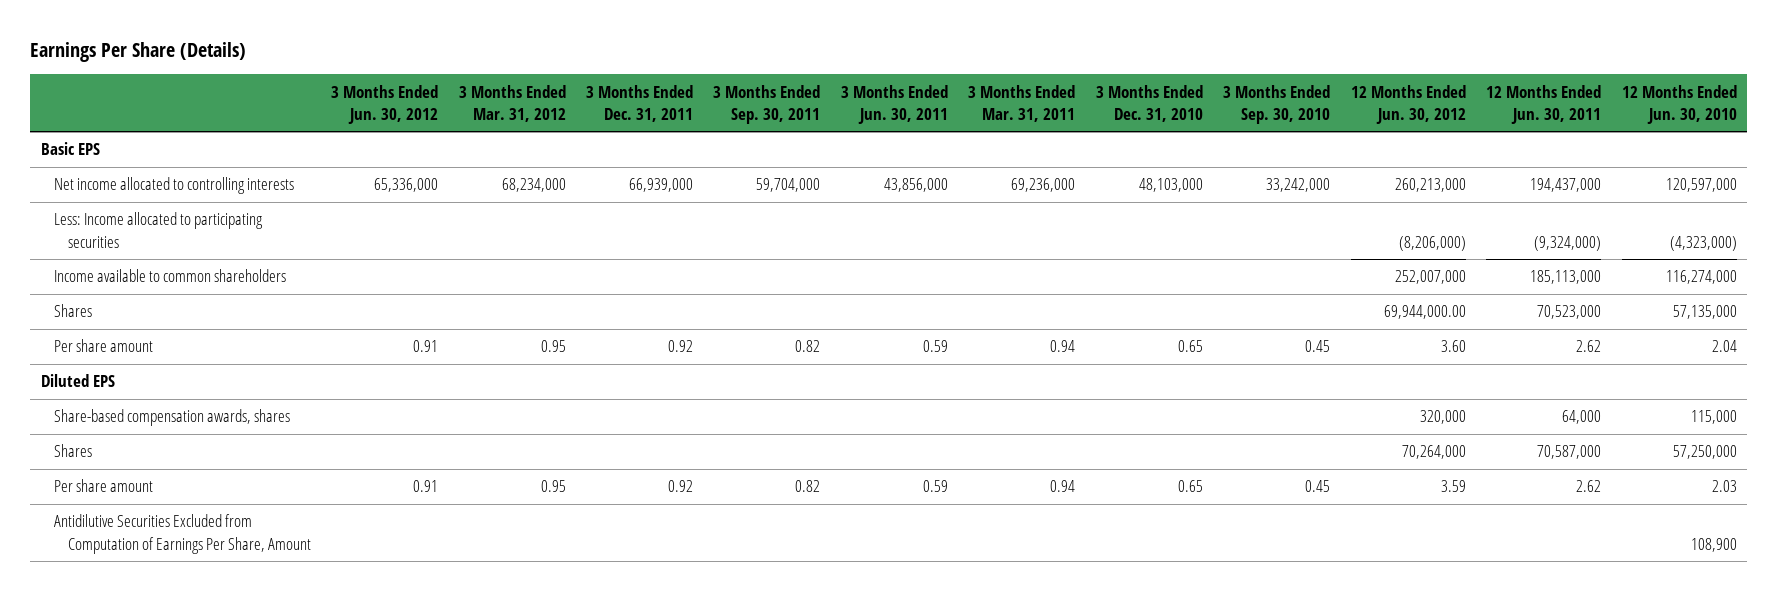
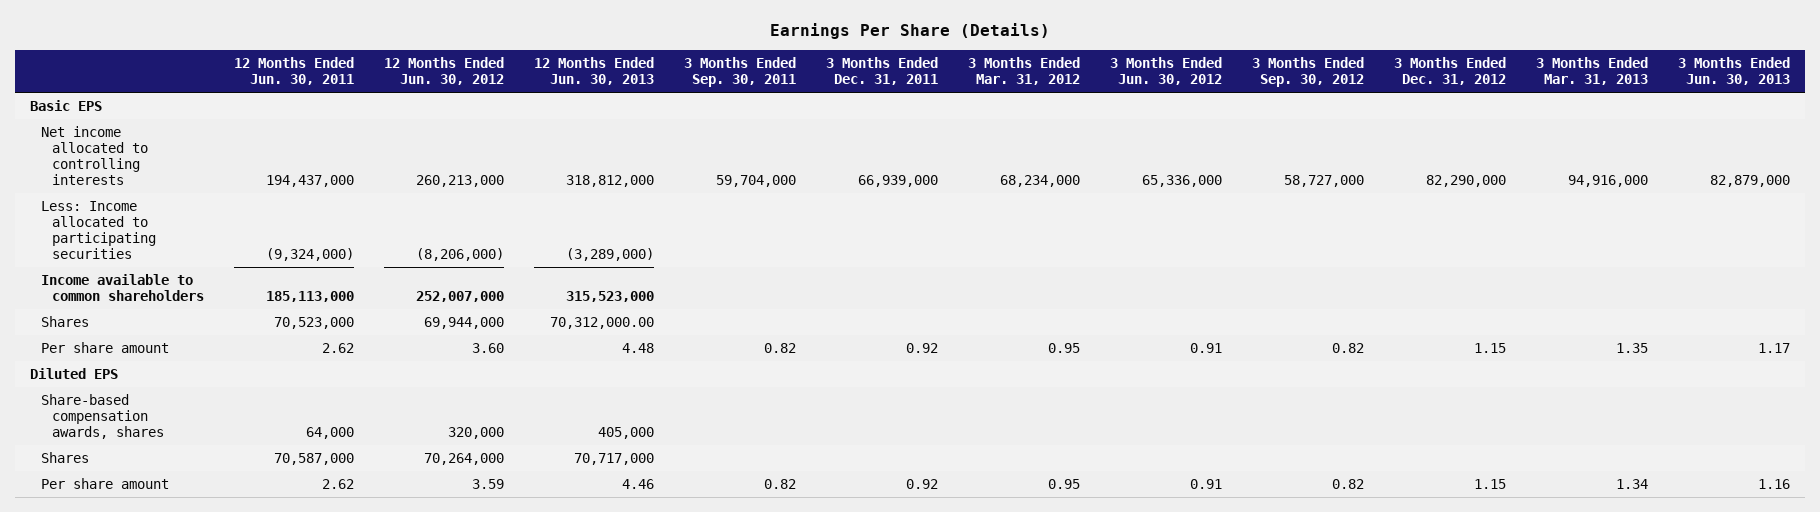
- | 3 Months Ended Jun. 30, 2012 | 3 Months Ended Mar. 31, 2012 | 3 Months Ended Dec. 31, 2011 | 3 Months Ended Sep. 30, 2011 | 3 Months Ended Jun. 30, 2011 | 3 Months Ended Mar. 31, 2011 | 3 Months Ended Dec. 31, 2010 | 3 Months Ended Sep. 30, 2010 | 12 Months Ended Jun. 30, 2012 | 12 Months Ended Jun. 30, 2011 | 12 Months Ended Jun. 30, 2010
+ | 12 Months Ended Jun. 30, 2011 | 12 Months Ended Jun. 30, 2012 | 12 Months Ended Jun. 30, 2013 | 3 Months Ended Sep. 30, 2011 | 3 Months Ended Dec. 31, 2011 | 3 Months Ended Mar. 31, 2012 | 3 Months Ended Jun. 30, 2012 | 3 Months Ended Sep. 30, 2012 | 3 Months Ended Dec. 31, 2012 | 3 Months Ended Mar. 31, 2013 | 3 Months Ended Jun. 30, 2013
- Shares | | | | | | | | | 69,944,000.00 | 70,523,000 | 57,135,000
+ Shares | 70,523,000 | 69,944,000 | 70,312,000.00 | | | | | | | |
- Antidilutive Securities Excluded from Computation of Earnings Per Share, Amount | | | | | | | | | | | 108,900

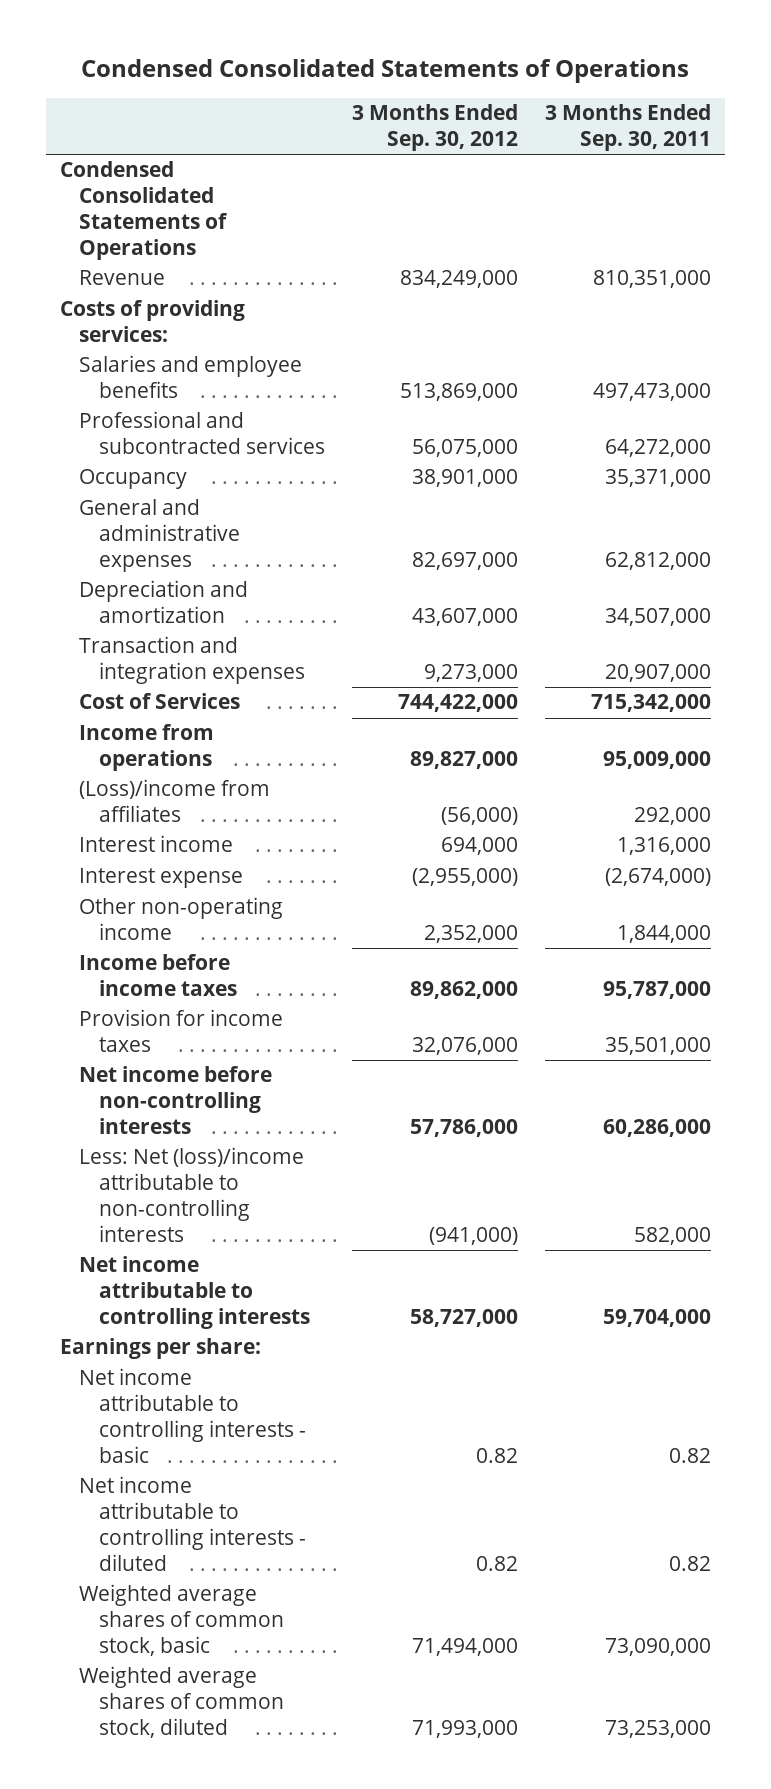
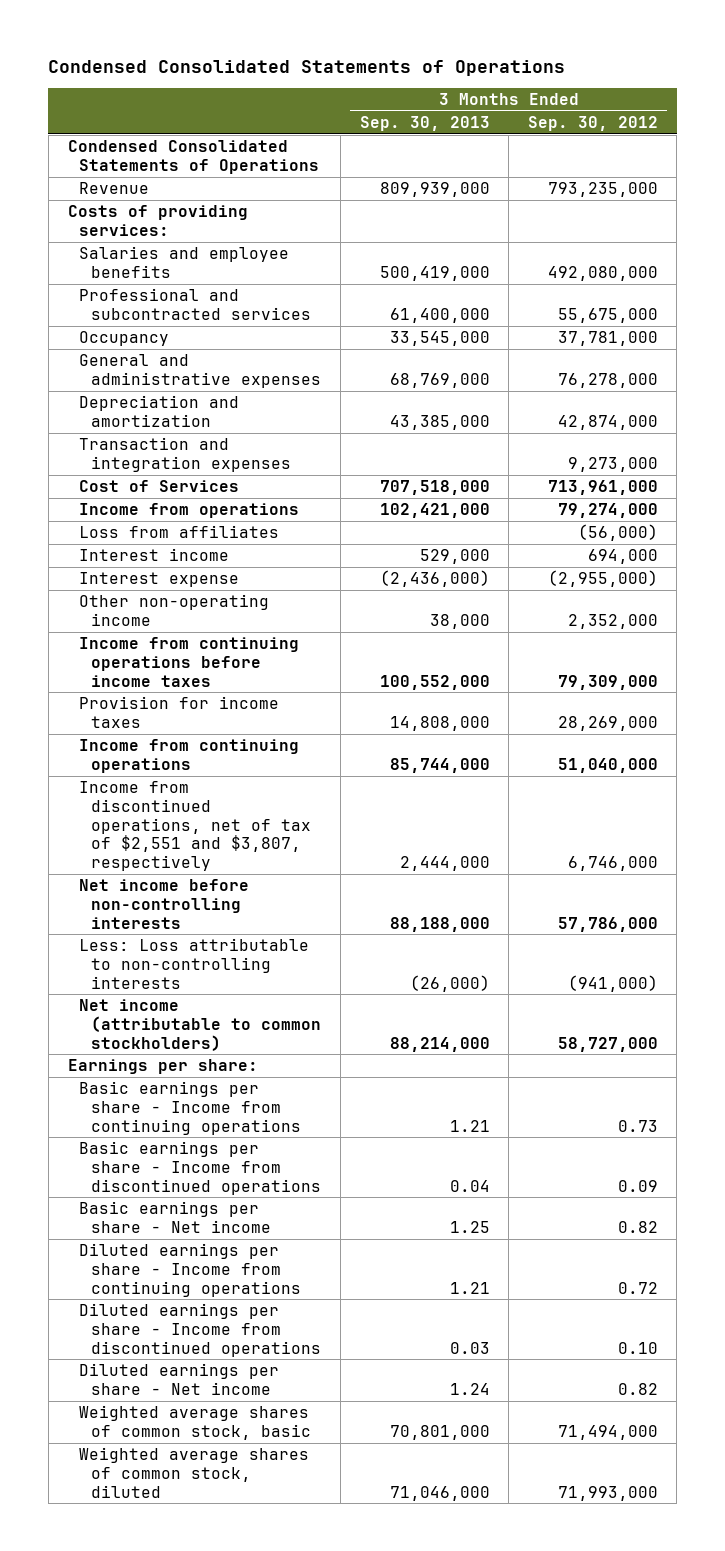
- | 3 Months Ended Sep. 30, 2012 | 3 Months Ended Sep. 30, 2011
+ | 3 Months Ended Sep. 30, 2013 | 3 Months Ended Sep. 30, 2012
- Revenue | 834,249,000 | 810,351,000
+ Revenue | 809,939,000 | 793,235,000
- Salaries and employee benefits | 513,869,000 | 497,473,000
- Professional and subcontracted services | 56,075,000 | 64,272,000
- Occupancy | 38,901,000 | 35,371,000
- General and administrative expenses | 82,697,000 | 62,812,000
- Depreciation and amortization | 43,607,000 | 34,507,000
+ Salaries and employee benefits | 500,419,000 | 492,080,000
+ Professional and subcontracted services | 61,400,000 | 55,675,000
+ Occupancy | 33,545,000 | 37,781,000
+ General and administrative expenses | 68,769,000 | 76,278,000
+ Depreciation and amortization | 43,385,000 | 42,874,000
- Cost of Services | 744,422,000 | 715,342,000
- Income from operations | 89,827,000 | 95,009,000
- (Loss)/income from affiliates | (56,000) | 292,000
+ Cost of Services | 707,518,000 | 713,961,000
+ Income from operations | 102,421,000 | 79,274,000
+ Loss from affiliates | | (56,000)
- Income before income taxes | 89,862,000 | 95,787,000
- Provision for income taxes | 32,076,000 | 35,501,000
+ Income from continuing operations before income taxes | 100,552,000 | 79,309,000
+ Provision for income taxes | 14,808,000 | 28,269,000
+ Income from continuing operations | 85,744,000 | 51,040,000
+ Income from discontinued operations, net of tax of $2,551 and $3,807, respectively | 2,444,000 | 6,746,000
- Less: Net (loss)/income attributable to non-controlling interests | (941,000) | 582,000
- Net income attributable to controlling interests | 58,727,000 | 59,704,000
+ Less: Loss attributable to non-controlling interests | (26,000) | (941,000)
+ Net income (attributable to common stockholders) | 88,214,000 | 58,727,000
- Net income attributable to controlling interests - basic | 0.82 | 0.82
- Net income attributable to controlling interests - diluted | 0.82 | 0.82
+ Basic earnings per share - Income from continuing operations | 1.21 | 0.73
+ Basic earnings per share - Income from discontinued operations | 0.04 | 0.09
+ Basic earnings per share - Net income | 1.25 | 0.82
+ Diluted earnings per share - Income from continuing operations | 1.21 | 0.72
+ Diluted earnings per share - Income from discontinued operations | 0.03 | 0.10
+ Diluted earnings per share - Net income | 1.24 | 0.82

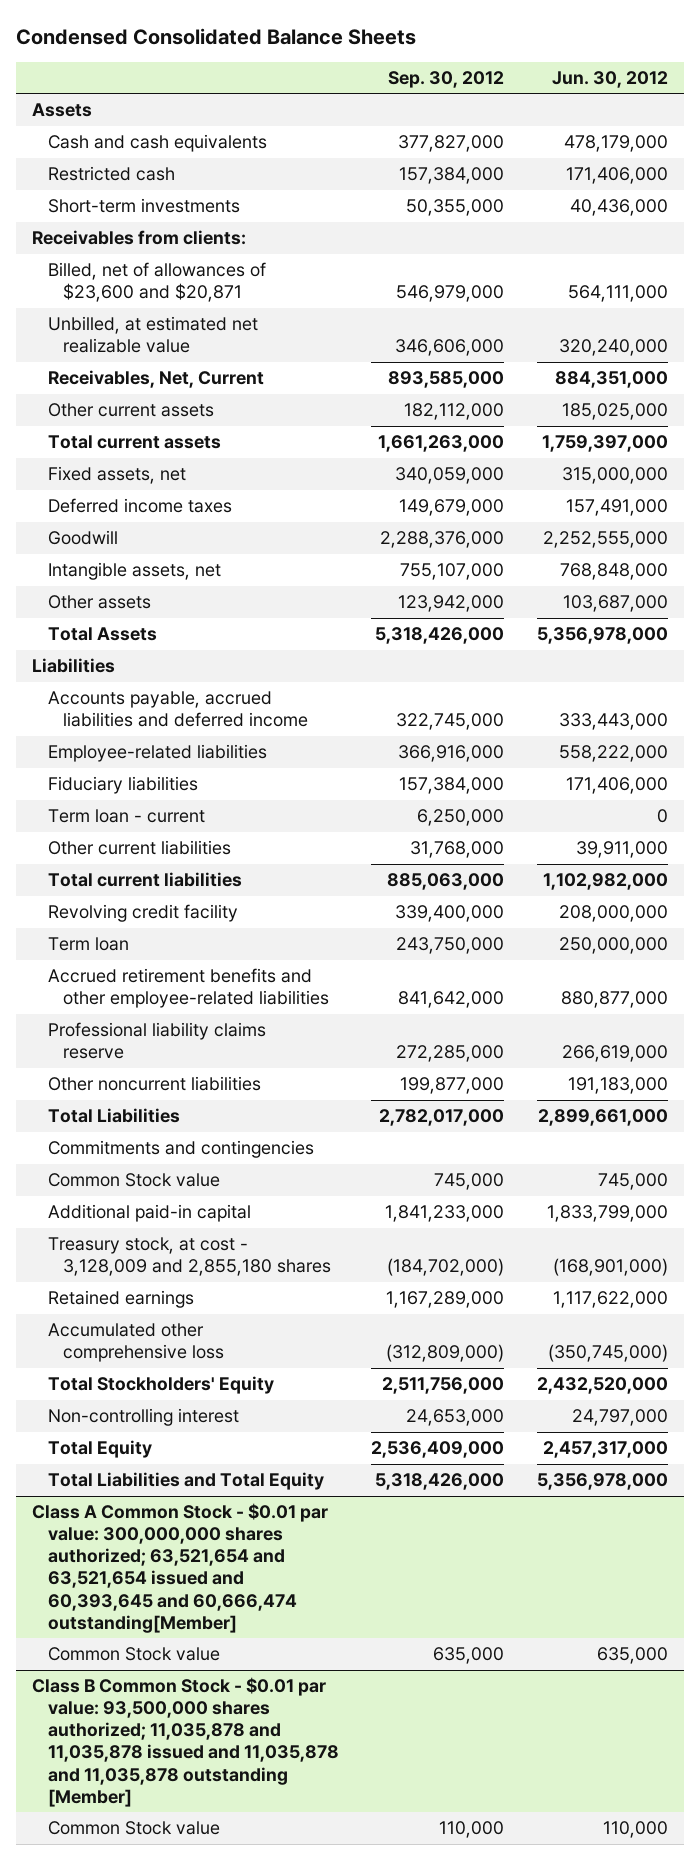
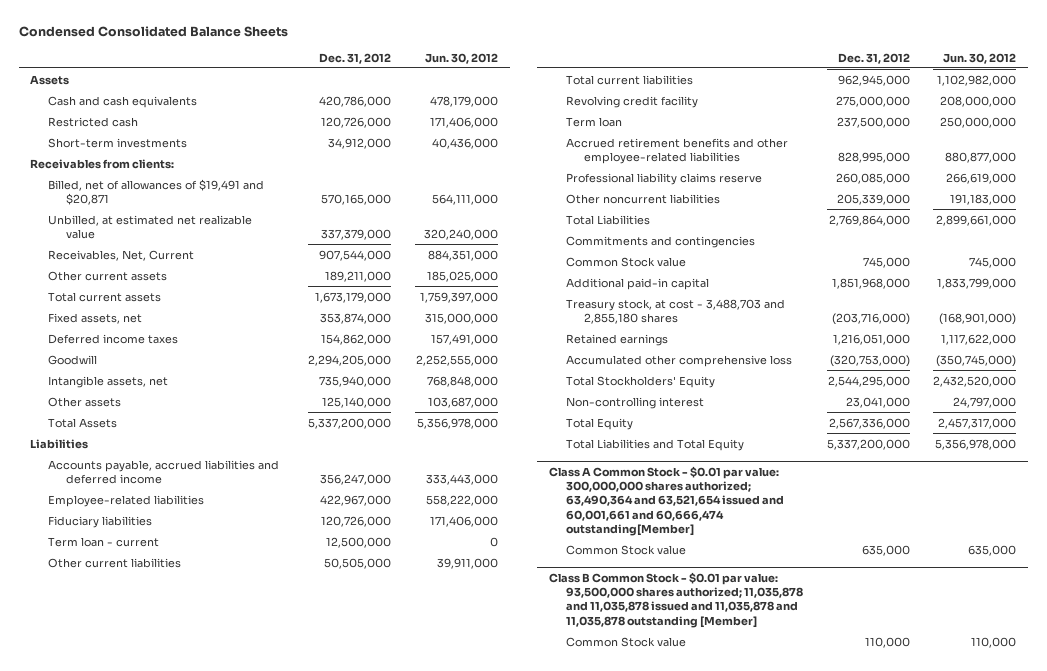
- | Sep. 30, 2012 | Jun. 30, 2012
+ | Dec. 31, 2012 | Jun. 30, 2012
- Billed, net of allowances of $23,600 and $20,871 | 546,979,000 | 564,111,000
+ Billed, net of allowances of $19,491 and $20,871 | 570,165,000 | 564,111,000
- Treasury stock, at cost - 3,128,009 and 2,855,180 shares | (184,702,000) | (168,901,000)
+ Treasury stock, at cost - 3,488,703 and 2,855,180 shares | (203,716,000) | (168,901,000)
- Class A Common Stock - $0.01 par value: 300,000,000 shares authorized; 63,521,654 and 63,521,654 issued and 60,393,645 and 60,666,474 outstanding[Member]
+ Class A Common Stock - $0.01 par value: 300,000,000 shares authorized; 63,490,364 and 63,521,654 issued and 60,001,661 and 60,666,474 outstanding[Member]

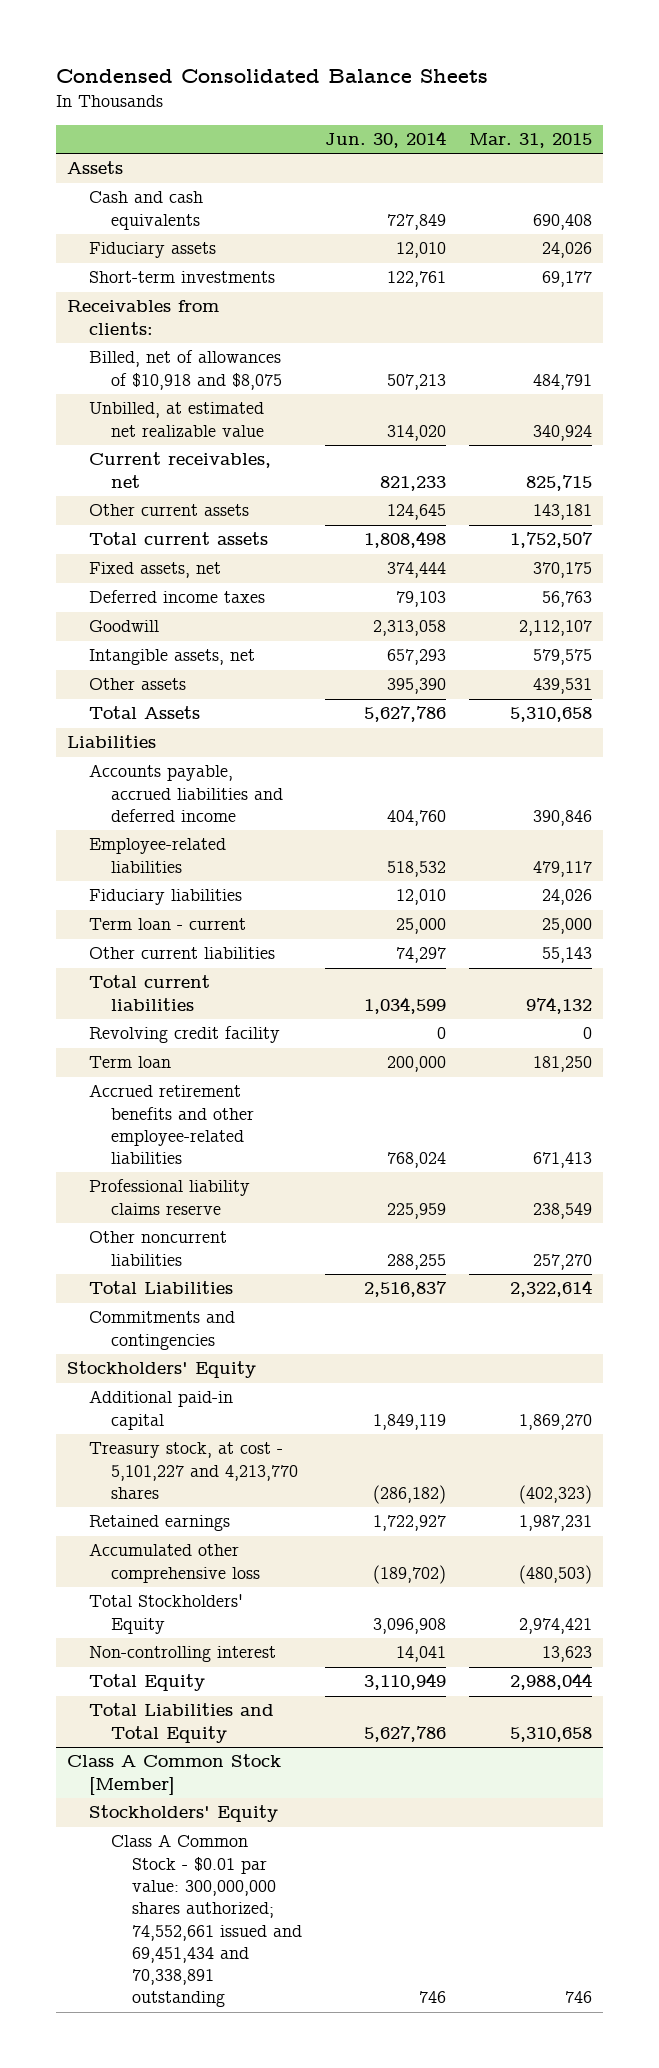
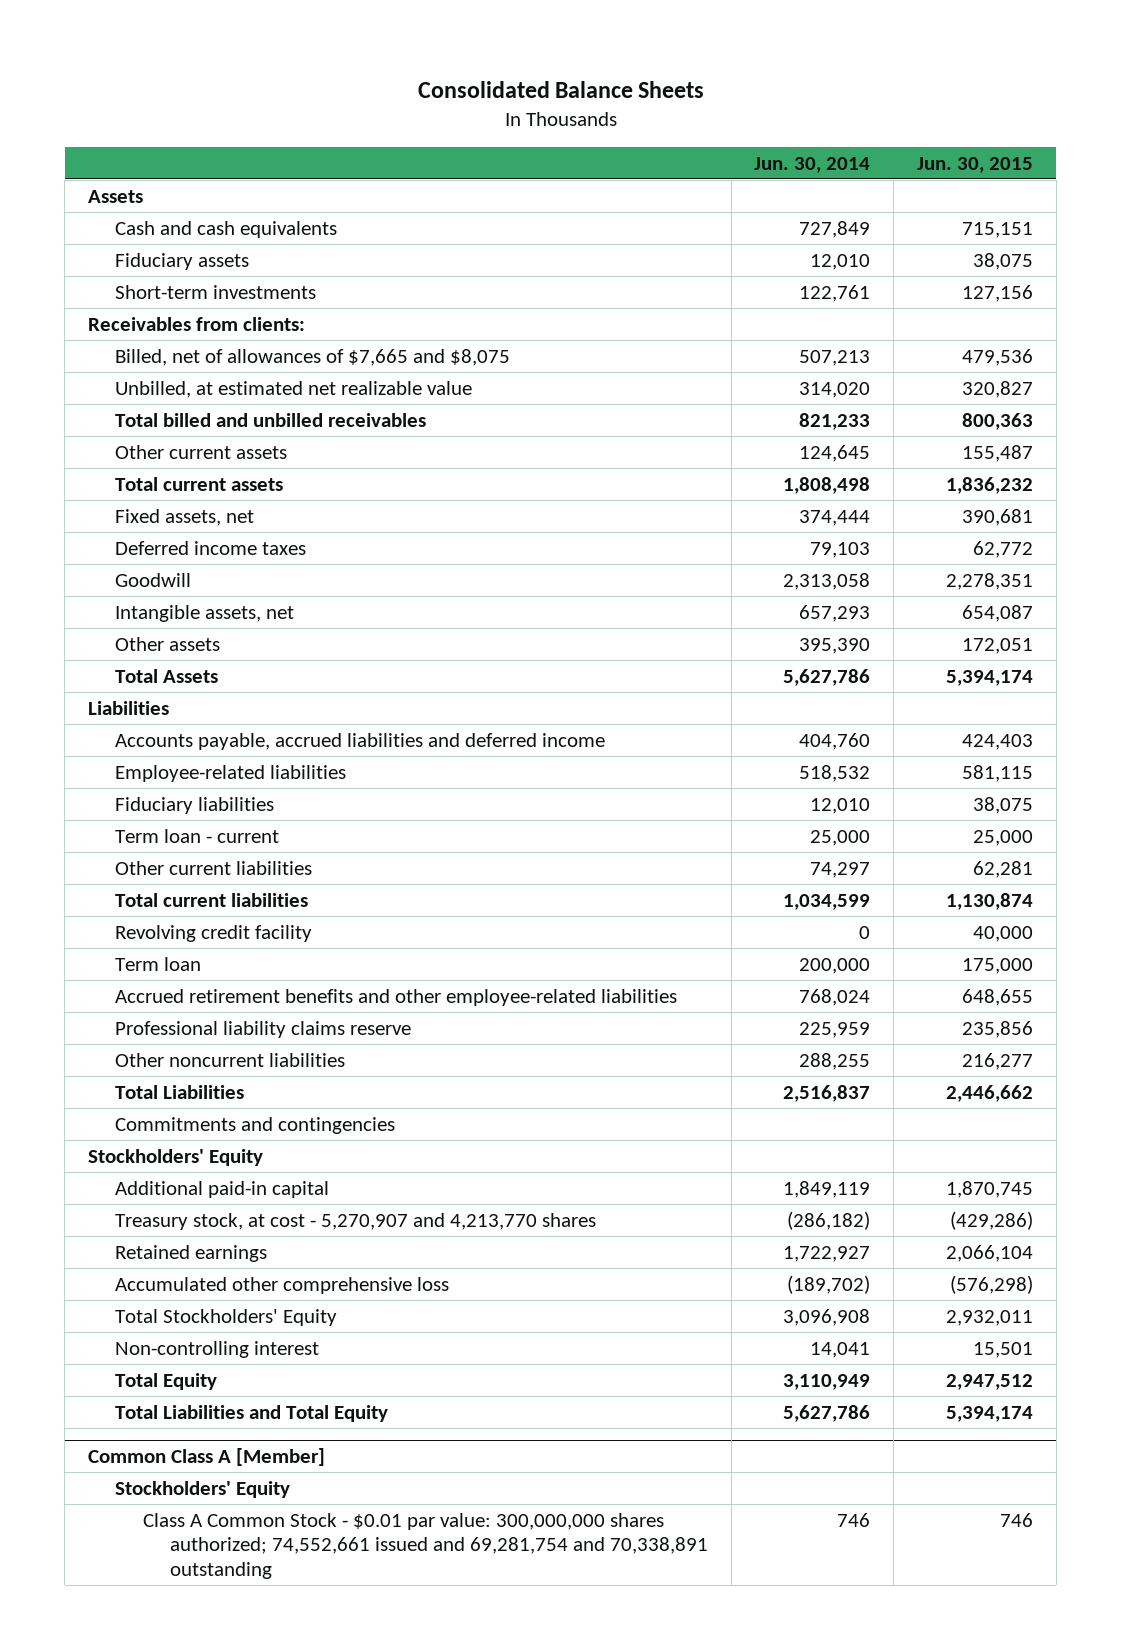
- Condensed Consolidated Balance Sheets
+ Consolidated Balance Sheets
- | Jun. 30, 2014 | Mar. 31, 2015
+ | Jun. 30, 2014 | Jun. 30, 2015
- Billed, net of allowances of $10,918 and $8,075 | 507,213 | 484,791
+ Billed, net of allowances of $7,665 and $8,075 | 507,213 | 479,536
- Current receivables, net | 821,233 | 825,715
+ Total billed and unbilled receivables | 821,233 | 800,363
- Treasury stock, at cost - 5,101,227 and 4,213,770 shares | (286,182) | (402,323)
+ Treasury stock, at cost - 5,270,907 and 4,213,770 shares | (286,182) | (429,286)
- Class A Common Stock [Member]
+ Common Class A [Member]
- Class A Common Stock - $0.01 par value: 300,000,000 shares authorized; 74,552,661 issued and 69,451,434 and 70,338,891 outstanding | 746 | 746
+ Class A Common Stock - $0.01 par value: 300,000,000 shares authorized; 74,552,661 issued and 69,281,754 and 70,338,891 outstanding | 746 | 746

